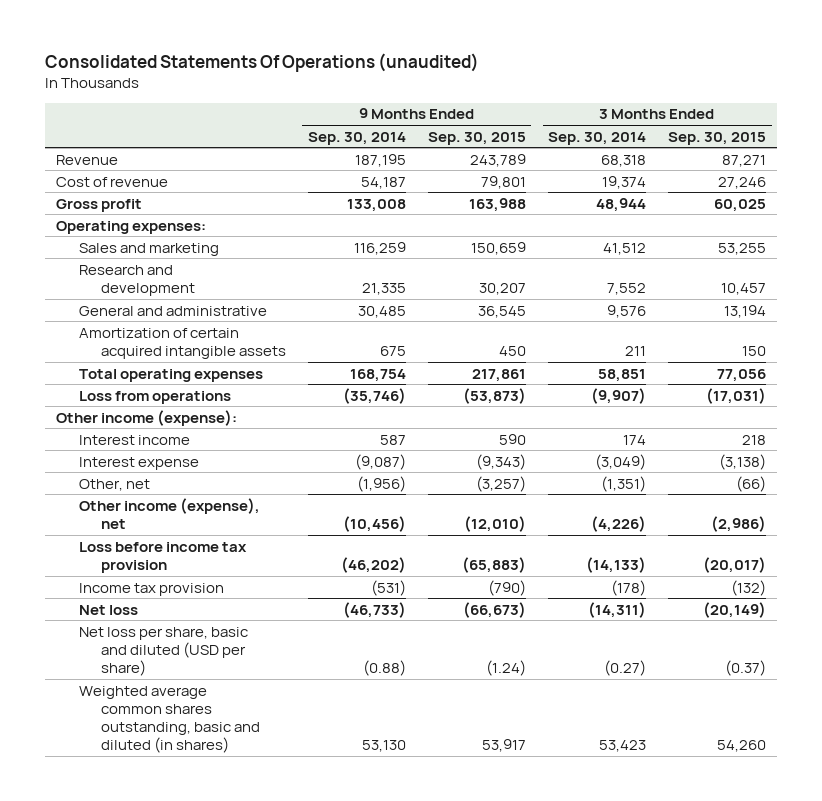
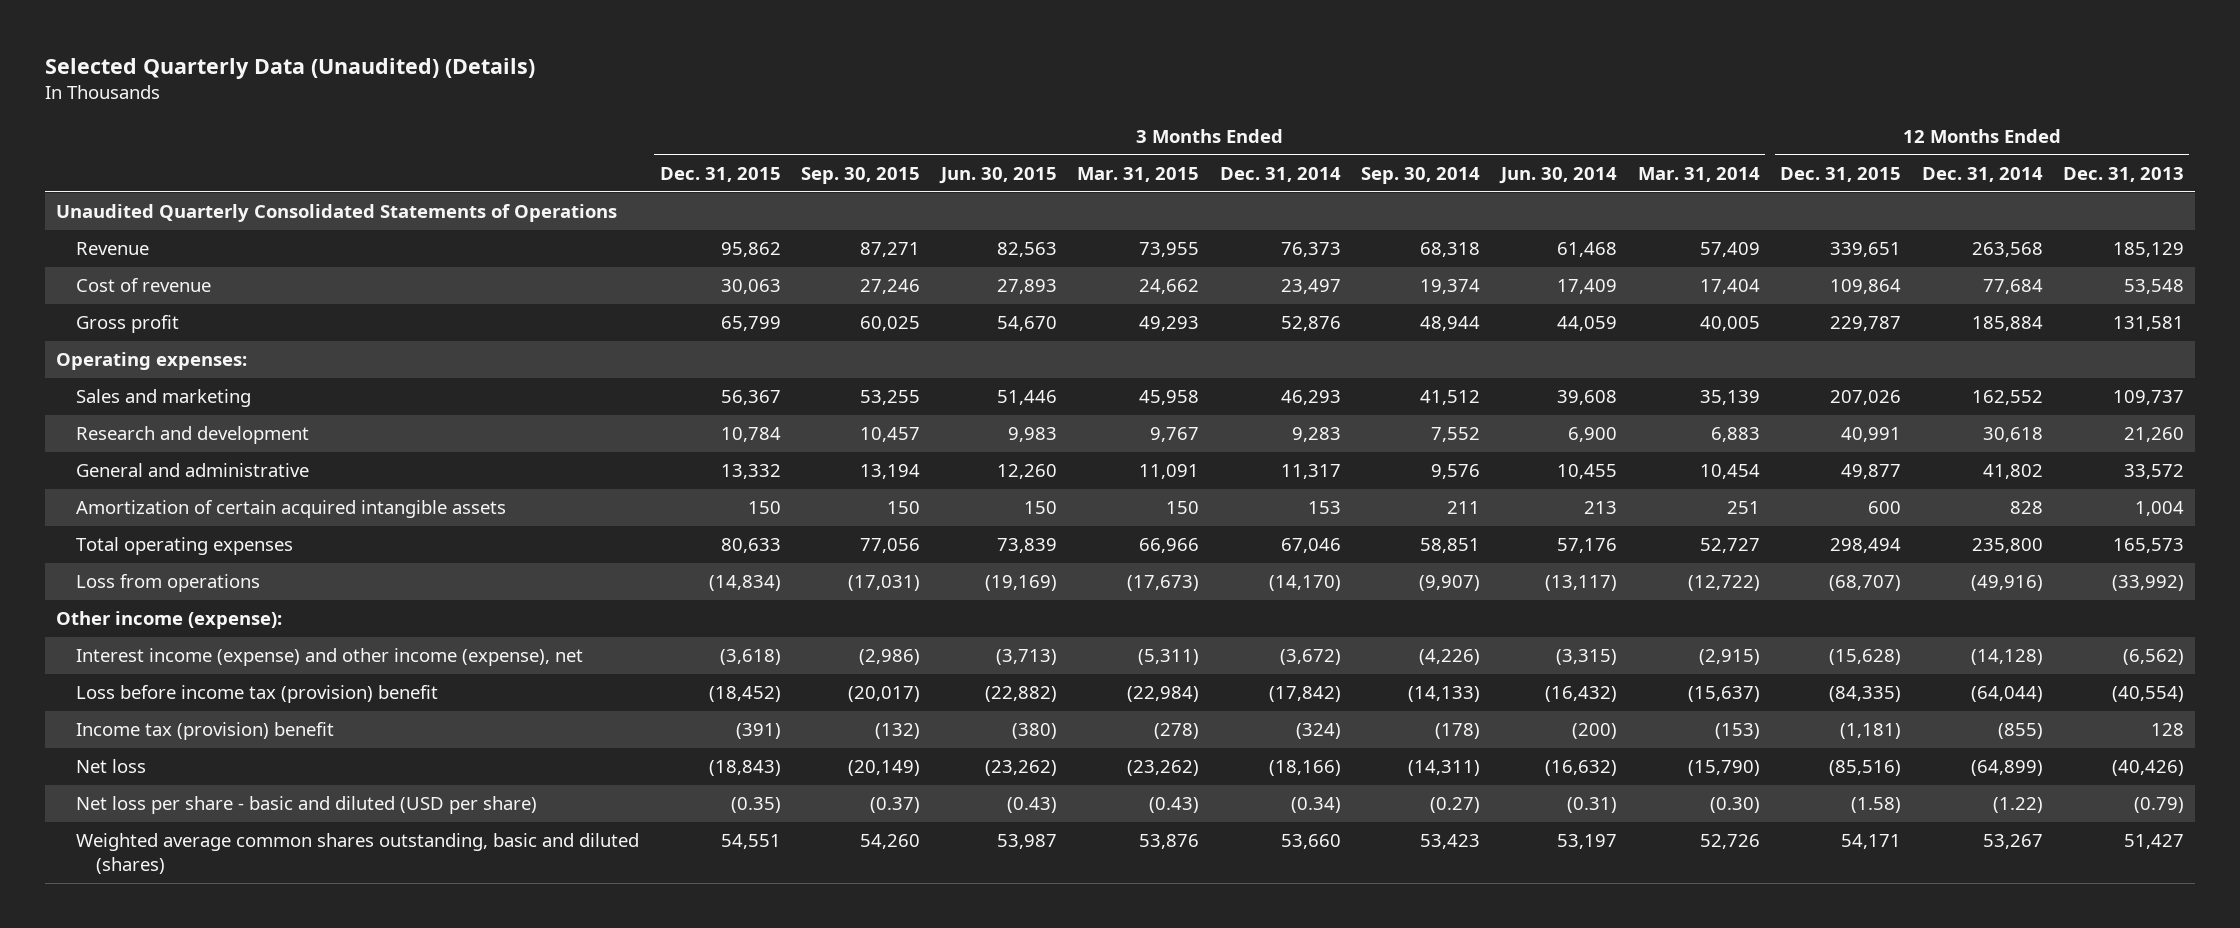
- Consolidated Statements Of Operations (unaudited)
+ Selected Quarterly Data (Unaudited) (Details)
- | 9 Months Ended Sep. 30, 2014 | 9 Months Ended Sep. 30, 2015 | 3 Months Ended Sep. 30, 2014 | 3 Months Ended Sep. 30, 2015
+ | 3 Months Ended Dec. 31, 2015 | 3 Months Ended Sep. 30, 2015 | 3 Months Ended Jun. 30, 2015 | 3 Months Ended Mar. 31, 2015 | 3 Months Ended Dec. 31, 2014 | 3 Months Ended Sep. 30, 2014 | 3 Months Ended Jun. 30, 2014 | 3 Months Ended Mar. 31, 2014 | 12 Months Ended Dec. 31, 2015 | 12 Months Ended Dec. 31, 2014 | 12 Months Ended Dec. 31, 2013
+ Unaudited Quarterly Consolidated Statements of Operations
- Interest income | 587 | 590 | 174 | 218
- Interest expense | (9,087) | (9,343) | (3,049) | (3,138)
- Other, net | (1,956) | (3,257) | (1,351) | (66)
- Other income (expense), net | (10,456) | (12,010) | (4,226) | (2,986)
- Loss before income tax provision | (46,202) | (65,883) | (14,133) | (20,017)
- Income tax provision | (531) | (790) | (178) | (132)
+ Interest income (expense) and other income (expense), net | (3,618) | (2,986) | (3,713) | (5,311) | (3,672) | (4,226) | (3,315) | (2,915) | (15,628) | (14,128) | (6,562)
+ Loss before income tax (provision) benefit | (18,452) | (20,017) | (22,882) | (22,984) | (17,842) | (14,133) | (16,432) | (15,637) | (84,335) | (64,044) | (40,554)
+ Income tax (provision) benefit | (391) | (132) | (380) | (278) | (324) | (178) | (200) | (153) | (1,181) | (855) | 128
- Net loss per share, basic and diluted (USD per share) | (0.88) | (1.24) | (0.27) | (0.37)
- Weighted average common shares outstanding, basic and diluted (in shares) | 53,130 | 53,917 | 53,423 | 54,260
+ Net loss per share - basic and diluted (USD per share) | (0.35) | (0.37) | (0.43) | (0.43) | (0.34) | (0.27) | (0.31) | (0.30) | (1.58) | (1.22) | (0.79)
+ Weighted average common shares outstanding, basic and diluted (shares) | 54,551 | 54,260 | 53,987 | 53,876 | 53,660 | 53,423 | 53,197 | 52,726 | 54,171 | 53,267 | 51,427

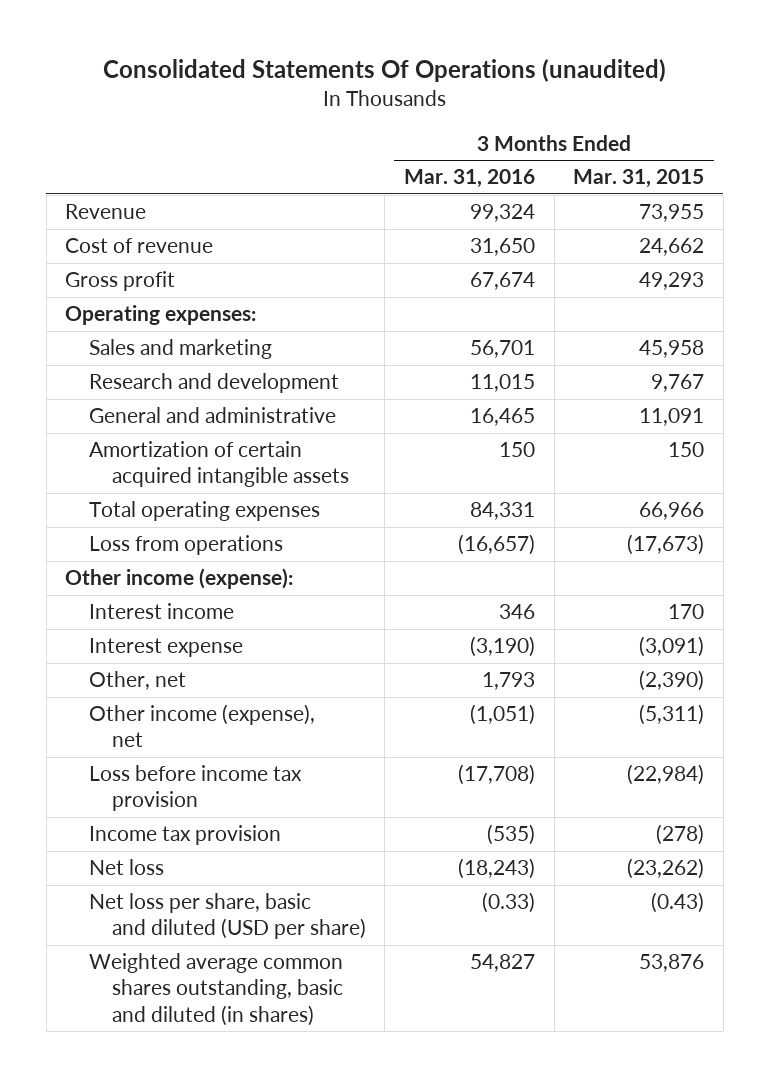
- Selected Quarterly Data (Unaudited) (Details)
+ Consolidated Statements Of Operations (unaudited)
- | 3 Months Ended Dec. 31, 2015 | 3 Months Ended Sep. 30, 2015 | 3 Months Ended Jun. 30, 2015 | 3 Months Ended Mar. 31, 2015 | 3 Months Ended Dec. 31, 2014 | 3 Months Ended Sep. 30, 2014 | 3 Months Ended Jun. 30, 2014 | 3 Months Ended Mar. 31, 2014 | 12 Months Ended Dec. 31, 2015 | 12 Months Ended Dec. 31, 2014 | 12 Months Ended Dec. 31, 2013
+ | 3 Months Ended Mar. 31, 2016 | 3 Months Ended Mar. 31, 2015
- Unaudited Quarterly Consolidated Statements of Operations
- Interest income (expense) and other income (expense), net | (3,618) | (2,986) | (3,713) | (5,311) | (3,672) | (4,226) | (3,315) | (2,915) | (15,628) | (14,128) | (6,562)
- Loss before income tax (provision) benefit | (18,452) | (20,017) | (22,882) | (22,984) | (17,842) | (14,133) | (16,432) | (15,637) | (84,335) | (64,044) | (40,554)
- Income tax (provision) benefit | (391) | (132) | (380) | (278) | (324) | (178) | (200) | (153) | (1,181) | (855) | 128
+ Interest income | 346 | 170
+ Interest expense | (3,190) | (3,091)
+ Other, net | 1,793 | (2,390)
+ Other income (expense), net | (1,051) | (5,311)
+ Loss before income tax provision | (17,708) | (22,984)
+ Income tax provision | (535) | (278)
- Net loss per share - basic and diluted (USD per share) | (0.35) | (0.37) | (0.43) | (0.43) | (0.34) | (0.27) | (0.31) | (0.30) | (1.58) | (1.22) | (0.79)
- Weighted average common shares outstanding, basic and diluted (shares) | 54,551 | 54,260 | 53,987 | 53,876 | 53,660 | 53,423 | 53,197 | 52,726 | 54,171 | 53,267 | 51,427
+ Net loss per share, basic and diluted (USD per share) | (0.33) | (0.43)
+ Weighted average common shares outstanding, basic and diluted (in shares) | 54,827 | 53,876

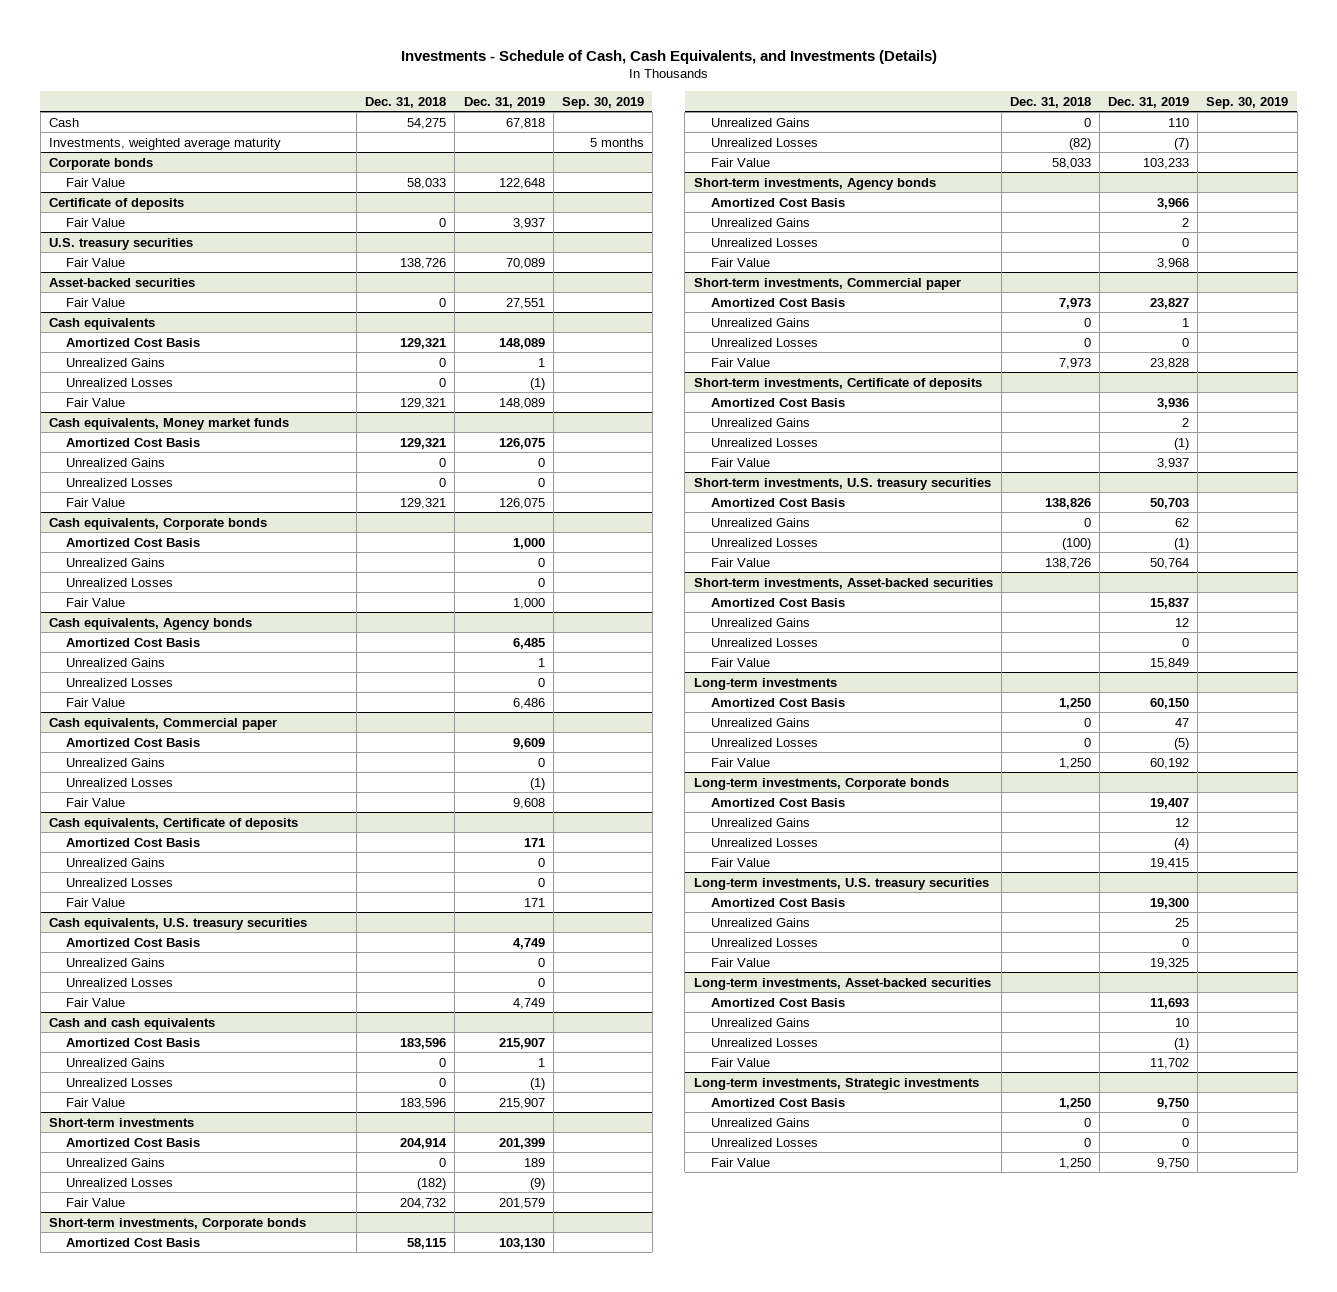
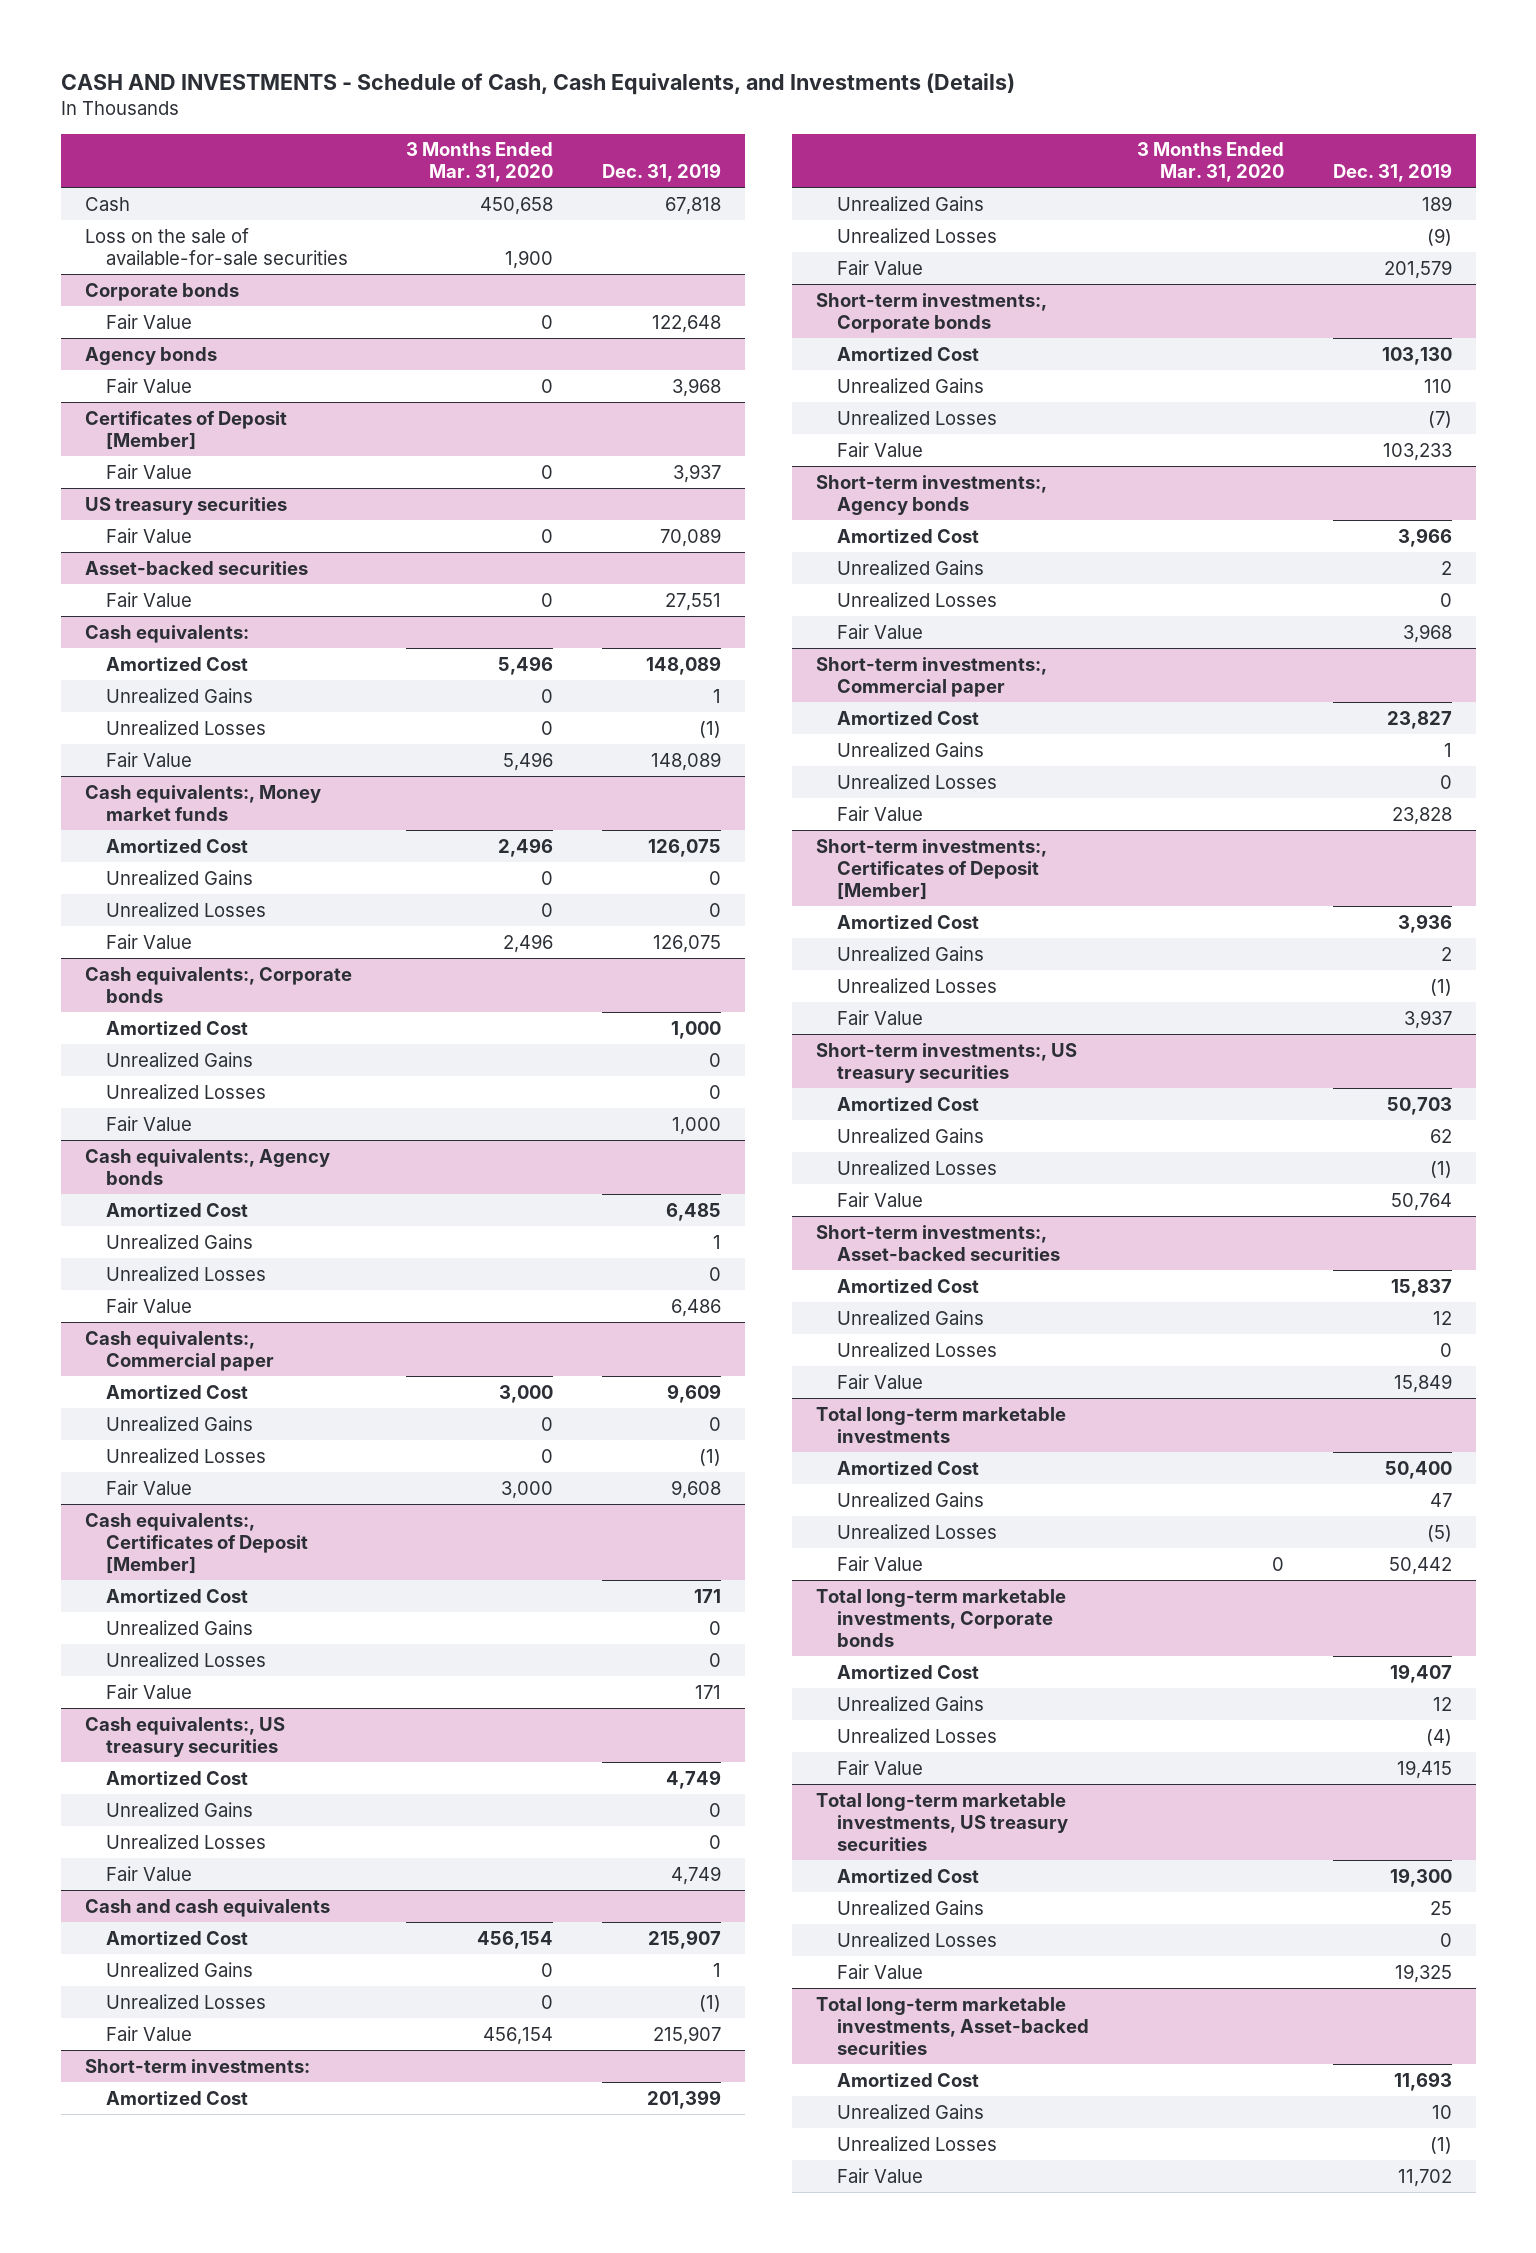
- Investments - Schedule of Cash, Cash Equivalents, and Investments (Details)
+ CASH AND INVESTMENTS - Schedule of Cash, Cash Equivalents, and Investments (Details)
- | Dec. 31, 2018 | Dec. 31, 2019 | Sep. 30, 2019
+ | 3 Months Ended Mar. 31, 2020 | Dec. 31, 2019
- Investments, weighted average maturity | | | 5 months
+ Loss on the sale of available-for-sale securities | 1,900 |
- Certificate of deposits
+ Agency bonds
+ Fair Value | 0 | 3,968
+ Certificates of Deposit [Member]
- U.S. treasury securities
+ US treasury securities
- Cash equivalents
- Amortized Cost Basis | 129,321 | 148,089 |
+ Cash equivalents:
+ Amortized Cost | 5,496 | 148,089
- Cash equivalents, Money market funds
- Amortized Cost Basis | 129,321 | 126,075 |
+ Cash equivalents:, Money market funds
+ Amortized Cost | 2,496 | 126,075
- Cash equivalents, Corporate bonds
- Amortized Cost Basis | | 1,000 |
+ Cash equivalents:, Corporate bonds
+ Amortized Cost | | 1,000
- Cash equivalents, Agency bonds
- Amortized Cost Basis | | 6,485 |
+ Cash equivalents:, Agency bonds
+ Amortized Cost | | 6,485
- Cash equivalents, Commercial paper
- Amortized Cost Basis | | 9,609 |
+ Cash equivalents:, Commercial paper
+ Amortized Cost | 3,000 | 9,609
- Cash equivalents, Certificate of deposits
- Amortized Cost Basis | | 171 |
+ Cash equivalents:, Certificates of Deposit [Member]
+ Amortized Cost | | 171
- Cash equivalents, U.S. treasury securities
- Amortized Cost Basis | | 4,749 |
+ Cash equivalents:, US treasury securities
+ Amortized Cost | | 4,749
@ Cash and cash equivalents
- Amortized Cost Basis | 183,596 | 215,907 |
+ Amortized Cost | 456,154 | 215,907
- Short-term investments
- Amortized Cost Basis | 204,914 | 201,399 |
+ Short-term investments:
+ Amortized Cost | | 201,399
- Short-term investments, Corporate bonds
- Amortized Cost Basis | 58,115 | 103,130 |
+ Short-term investments:, Corporate bonds
+ Amortized Cost | | 103,130
- Short-term investments, Agency bonds
- Amortized Cost Basis | | 3,966 |
+ Short-term investments:, Agency bonds
+ Amortized Cost | | 3,966
- Short-term investments, Commercial paper
- Amortized Cost Basis | 7,973 | 23,827 |
+ Short-term investments:, Commercial paper
+ Amortized Cost | | 23,827
- Short-term investments, Certificate of deposits
- Amortized Cost Basis | | 3,936 |
+ Short-term investments:, Certificates of Deposit [Member]
+ Amortized Cost | | 3,936
- Short-term investments, U.S. treasury securities
- Amortized Cost Basis | 138,826 | 50,703 |
+ Short-term investments:, US treasury securities
+ Amortized Cost | | 50,703
- Short-term investments, Asset-backed securities
- Amortized Cost Basis | | 15,837 |
+ Short-term investments:, Asset-backed securities
+ Amortized Cost | | 15,837
- Long-term investments
- Amortized Cost Basis | 1,250 | 60,150 |
+ Total long-term marketable investments
+ Amortized Cost | | 50,400
- Fair Value | 1,250 | 60,192 |
- Long-term investments, Corporate bonds
- Amortized Cost Basis | | 19,407 |
+ Fair Value | 0 | 50,442
+ Total long-term marketable investments, Corporate bonds
+ Amortized Cost | | 19,407
- Long-term investments, U.S. treasury securities
- Amortized Cost Basis | | 19,300 |
+ Total long-term marketable investments, US treasury securities
+ Amortized Cost | | 19,300
- Long-term investments, Asset-backed securities
- Amortized Cost Basis | | 11,693 |
+ Total long-term marketable investments, Asset-backed securities
+ Amortized Cost | | 11,693
- Long-term investments, Strategic investments
- Amortized Cost Basis | 1,250 | 9,750 |
- Unrealized Gains | 0 | 0 |
- Unrealized Losses | 0 | 0 |
- Fair Value | 1,250 | 9,750 |

